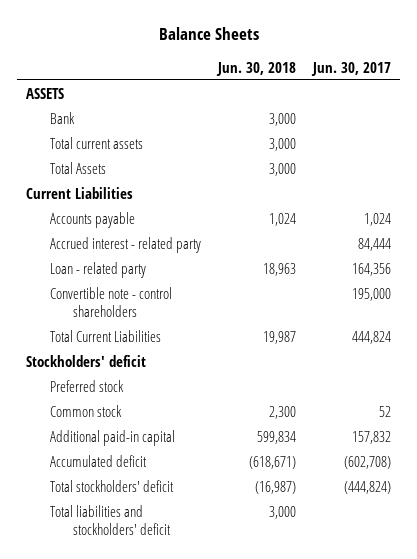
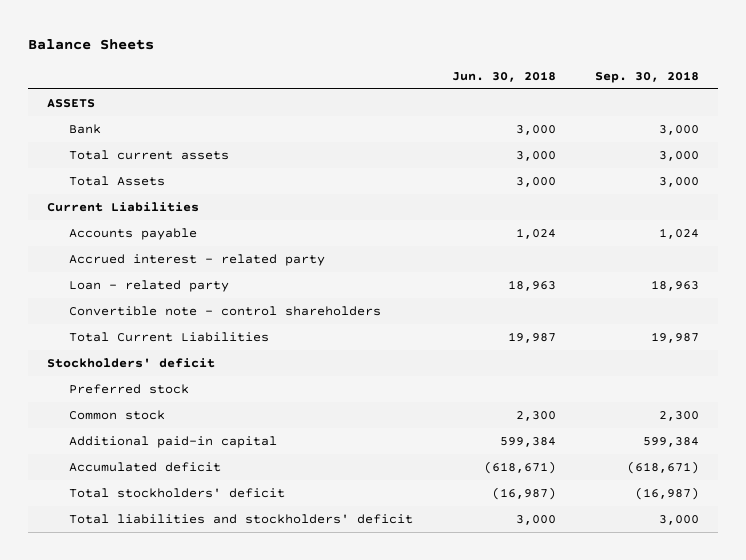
- | Jun. 30, 2018 | Jun. 30, 2017
+ | Jun. 30, 2018 | Sep. 30, 2018
- Additional paid-in capital | 599,834 | 157,832
+ Additional paid-in capital | 599,384 | 599,384

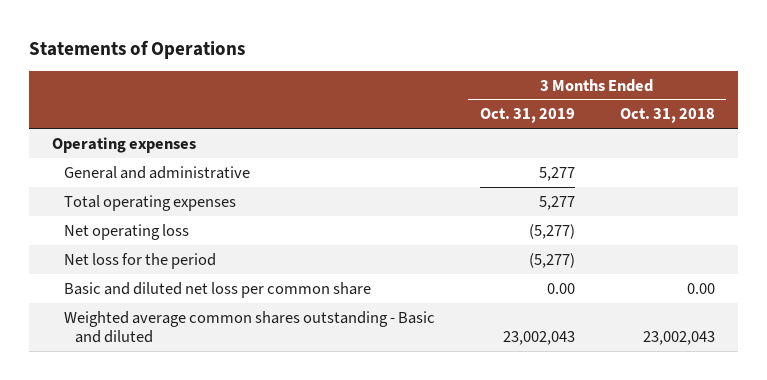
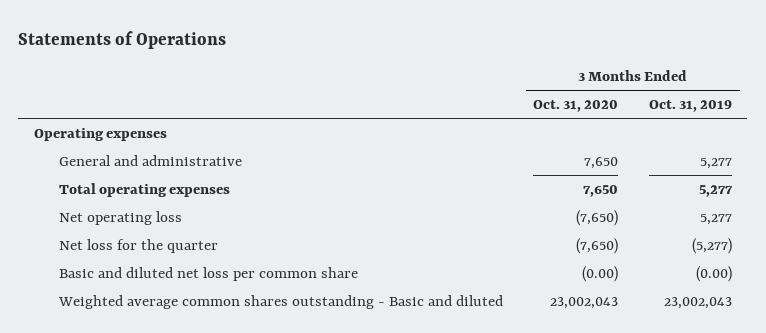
- | 3 Months Ended Oct. 31, 2019 | 3 Months Ended Oct. 31, 2018
+ | 3 Months Ended Oct. 31, 2020 | 3 Months Ended Oct. 31, 2019
- Net operating loss | (5,277) |
- Net loss for the period | (5,277) |
- Basic and diluted net loss per common share | 0.00 | 0.00
+ Net operating loss | (7,650) | 5,277
+ Net loss for the quarter | (7,650) | (5,277)
+ Basic and diluted net loss per common share | (0.00) | (0.00)

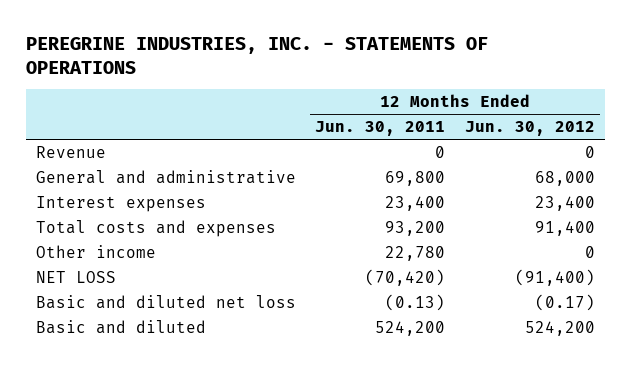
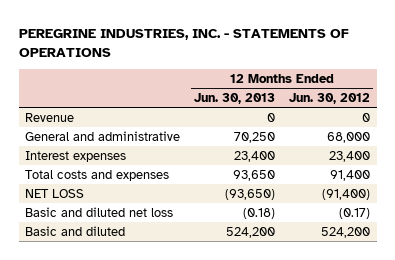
- | 12 Months Ended Jun. 30, 2011 | 12 Months Ended Jun. 30, 2012
+ | 12 Months Ended Jun. 30, 2013 | 12 Months Ended Jun. 30, 2012
- Other income | 22,780 | 0

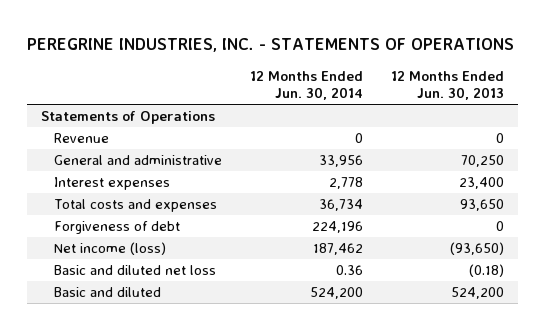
- | 12 Months Ended Jun. 30, 2013 | 12 Months Ended Jun. 30, 2012
+ | 12 Months Ended Jun. 30, 2014 | 12 Months Ended Jun. 30, 2013
+ Statements of Operations
- NET LOSS | (93,650) | (91,400)
+ Forgiveness of debt | 224,196 | 0
+ Net income (loss) | 187,462 | (93,650)

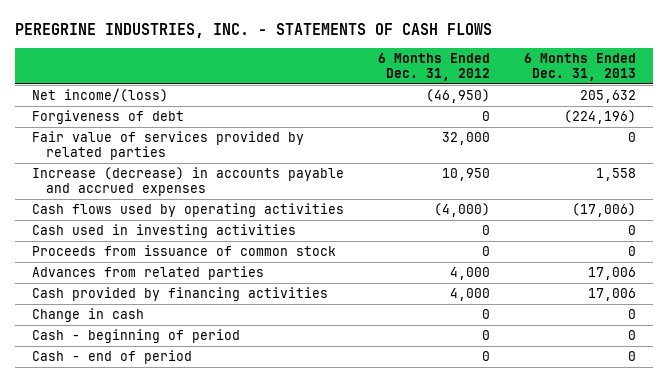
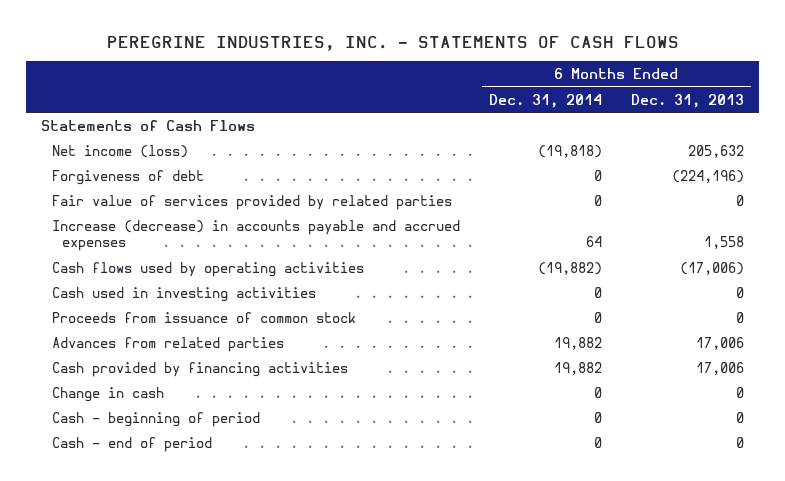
- | 6 Months Ended Dec. 31, 2012 | 6 Months Ended Dec. 31, 2013
+ | 6 Months Ended Dec. 31, 2014 | 6 Months Ended Dec. 31, 2013
- Net income/(loss) | (46,950) | 205,632
+ Statements of Cash Flows
+ Net income (loss) | (19,818) | 205,632

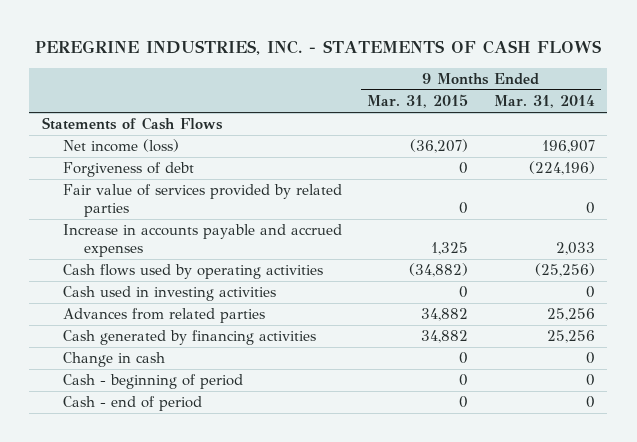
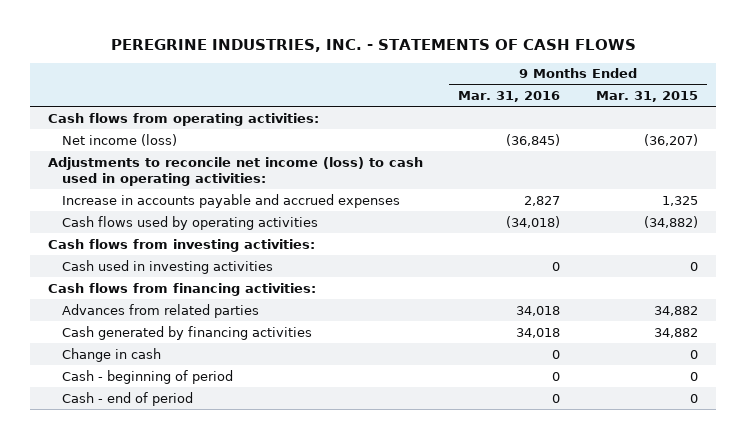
- | 9 Months Ended Mar. 31, 2015 | 9 Months Ended Mar. 31, 2014
+ | 9 Months Ended Mar. 31, 2016 | 9 Months Ended Mar. 31, 2015
- Statements of Cash Flows
+ Cash flows from operating activities:
- Forgiveness of debt | 0 | (224,196)
- Fair value of services provided by related parties | 0 | 0
+ Adjustments to reconcile net income (loss) to cash used in operating activities:
+ Cash flows from investing activities:
+ Cash flows from financing activities:

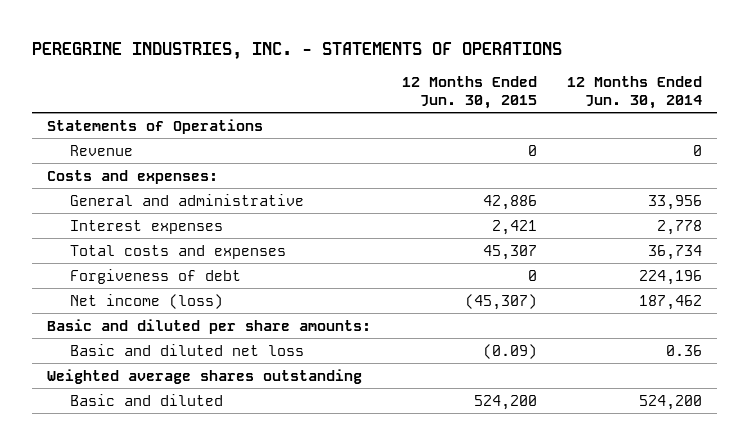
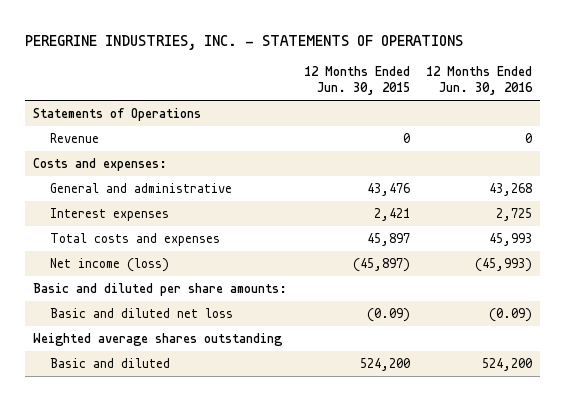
- | 12 Months Ended Jun. 30, 2015 | 12 Months Ended Jun. 30, 2014
+ | 12 Months Ended Jun. 30, 2015 | 12 Months Ended Jun. 30, 2016
- General and administrative | 42,886 | 33,956
+ General and administrative | 43,476 | 43,268
- Total costs and expenses | 45,307 | 36,734
- Forgiveness of debt | 0 | 224,196
- Net income (loss) | (45,307) | 187,462
+ Total costs and expenses | 45,897 | 45,993
+ Net income (loss) | (45,897) | (45,993)

